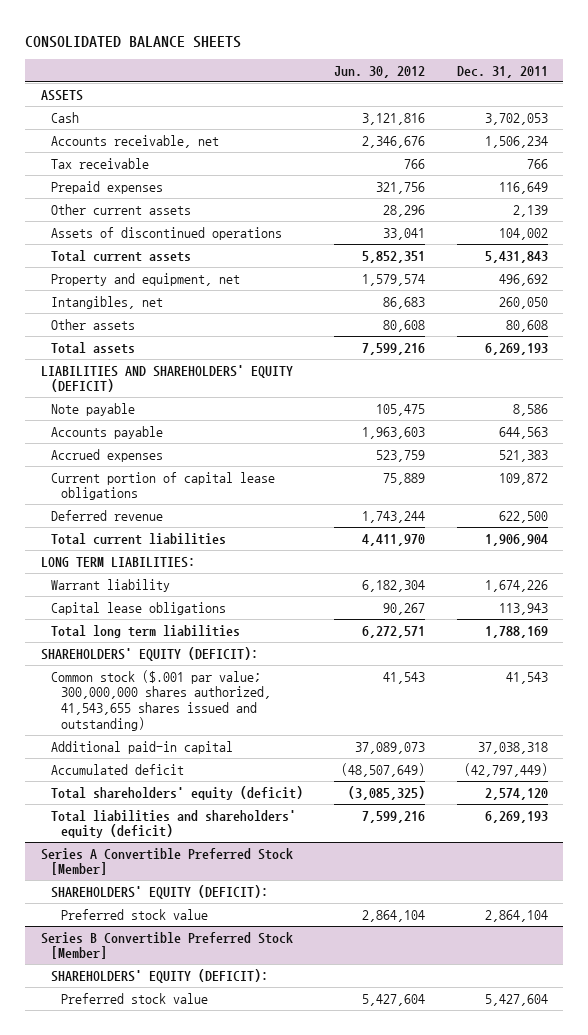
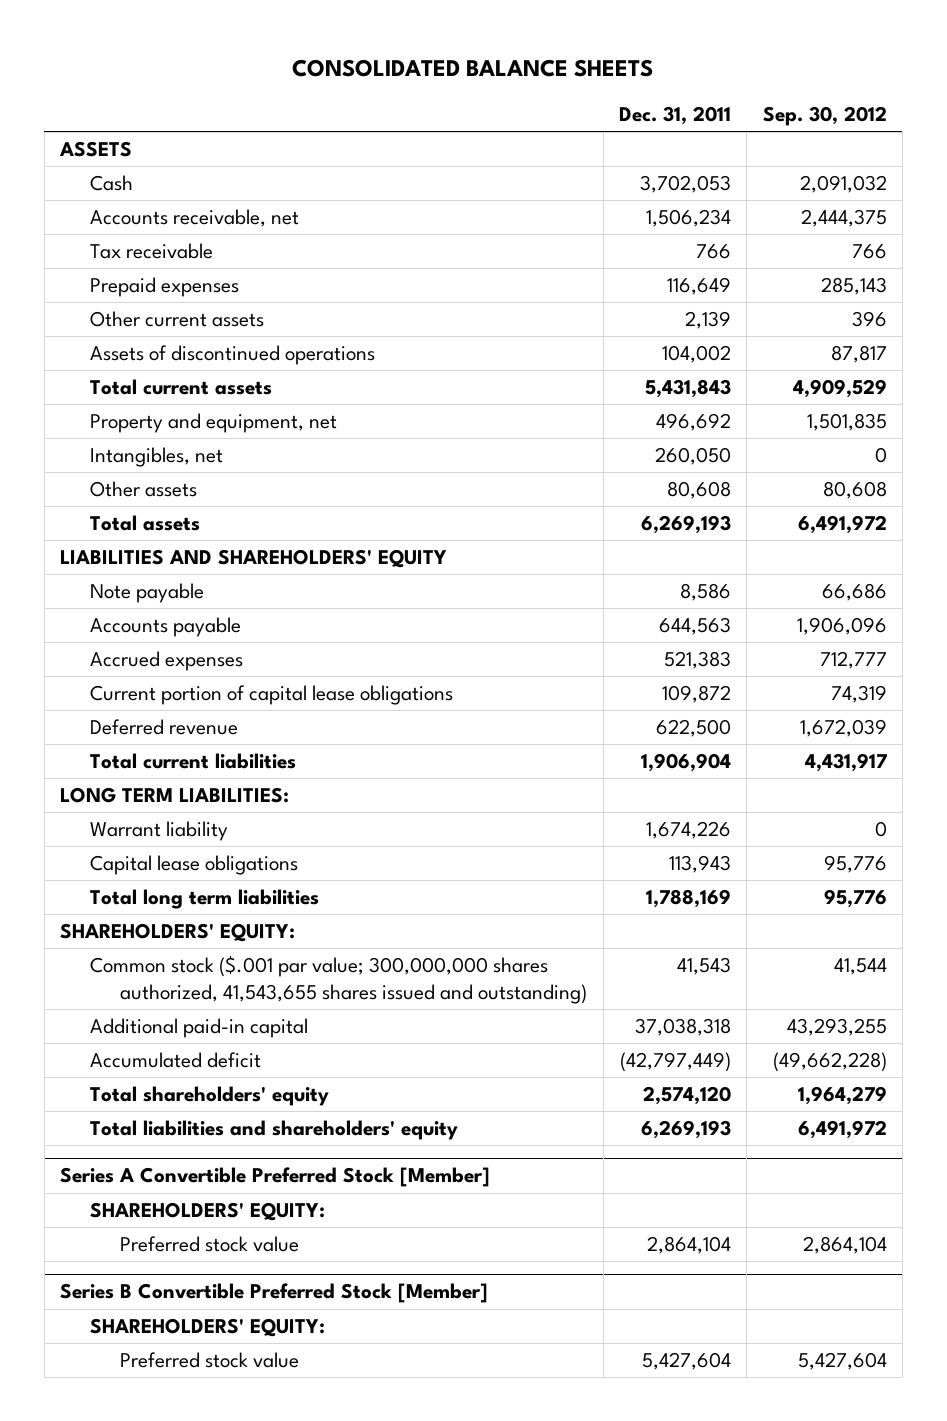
- | Jun. 30, 2012 | Dec. 31, 2011
+ | Dec. 31, 2011 | Sep. 30, 2012
- LIABILITIES AND SHAREHOLDERS' EQUITY (DEFICIT)
+ LIABILITIES AND SHAREHOLDERS' EQUITY
- SHAREHOLDERS' EQUITY (DEFICIT):
+ SHAREHOLDERS' EQUITY:
- Total shareholders' equity (deficit) | (3,085,325) | 2,574,120
- Total liabilities and shareholders' equity (deficit) | 7,599,216 | 6,269,193
+ Total shareholders' equity | 2,574,120 | 1,964,279
+ Total liabilities and shareholders' equity | 6,269,193 | 6,491,972
@ Series A Convertible Preferred Stock [Member]
- SHAREHOLDERS' EQUITY (DEFICIT):
+ SHAREHOLDERS' EQUITY:
@ Series B Convertible Preferred Stock [Member]
- SHAREHOLDERS' EQUITY (DEFICIT):
+ SHAREHOLDERS' EQUITY:

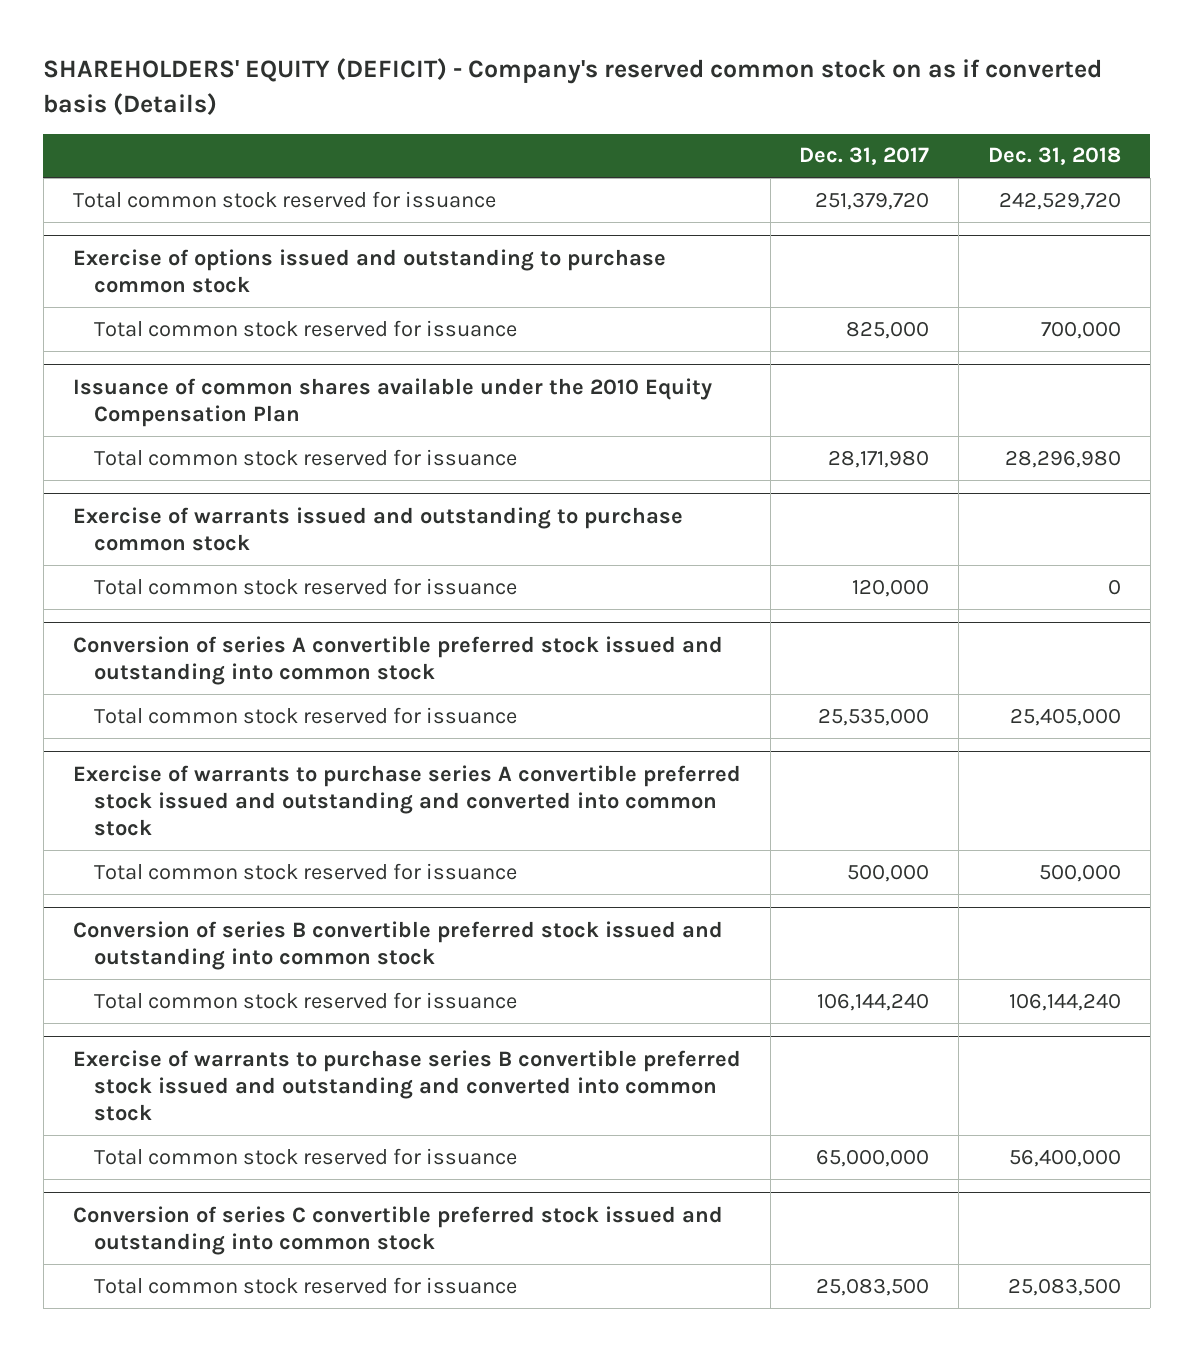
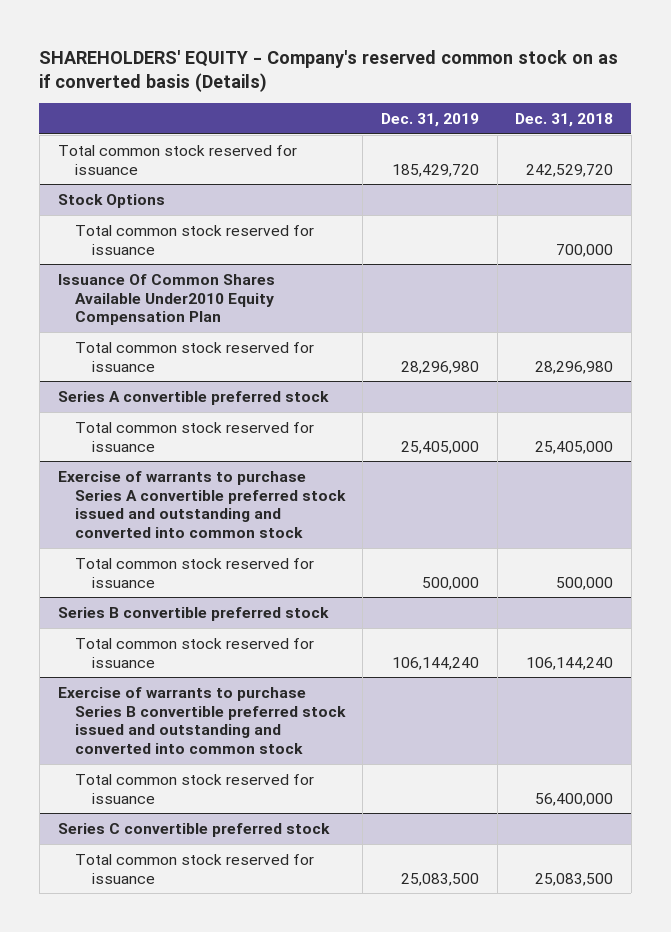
- SHAREHOLDERS' EQUITY (DEFICIT) - Company's reserved common stock on as if converted basis (Details)
+ SHAREHOLDERS' EQUITY - Company's reserved common stock on as if converted basis (Details)
- | Dec. 31, 2017 | Dec. 31, 2018
+ | Dec. 31, 2019 | Dec. 31, 2018
- Exercise of options issued and outstanding to purchase common stock
+ Stock Options
- Issuance of common shares available under the 2010 Equity Compensation Plan
+ Issuance Of Common Shares Available Under2010 Equity Compensation Plan
- Exercise of warrants issued and outstanding to purchase common stock
- Total common stock reserved for issuance | 120,000 | 0
- Conversion of series A convertible preferred stock issued and outstanding into common stock
+ Series A convertible preferred stock
- Exercise of warrants to purchase series A convertible preferred stock issued and outstanding and converted into common stock
+ Exercise of warrants to purchase Series A convertible preferred stock issued and outstanding and converted into common stock
- Conversion of series B convertible preferred stock issued and outstanding into common stock
+ Series B convertible preferred stock
- Exercise of warrants to purchase series B convertible preferred stock issued and outstanding and converted into common stock
+ Exercise of warrants to purchase Series B convertible preferred stock issued and outstanding and converted into common stock
- Conversion of series C convertible preferred stock issued and outstanding into common stock
+ Series C convertible preferred stock

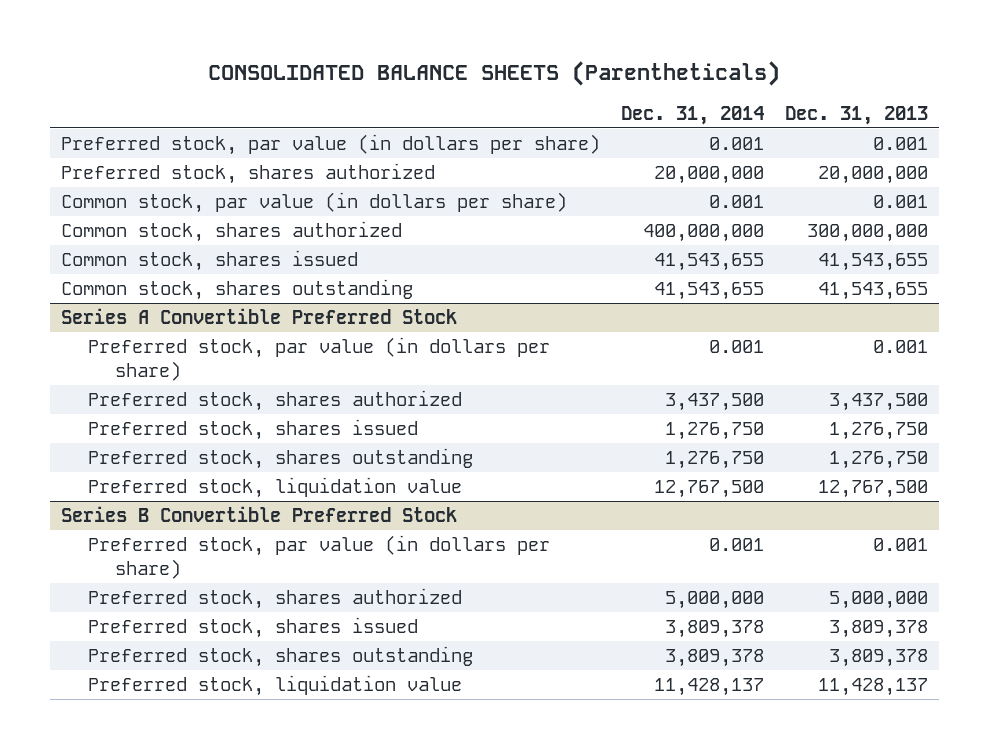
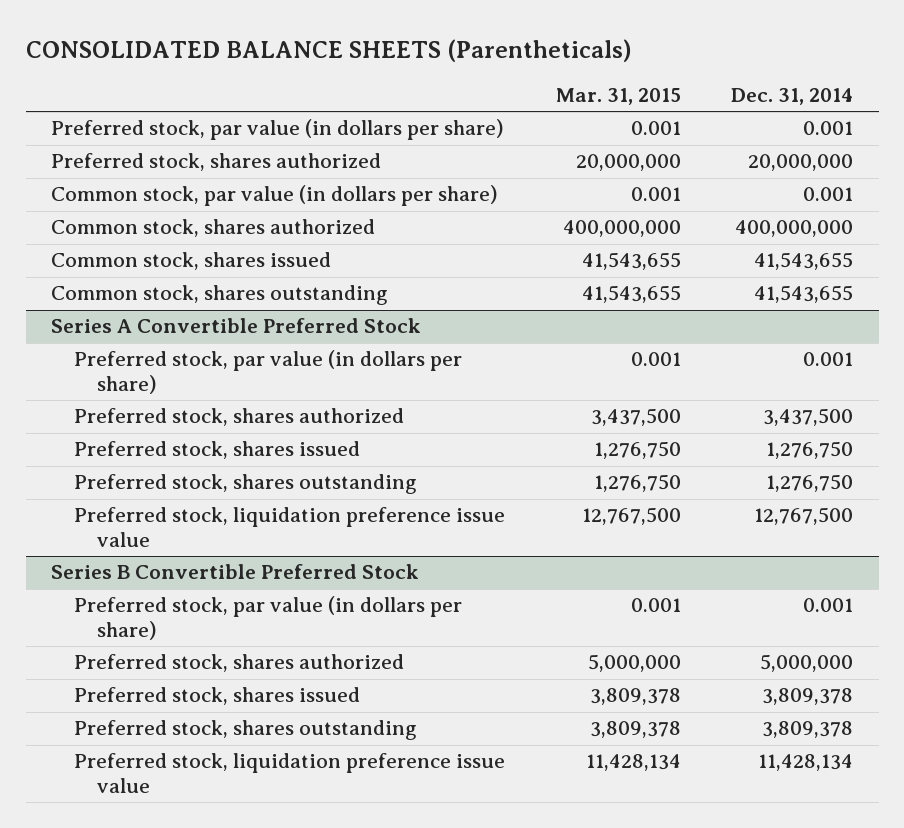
- | Dec. 31, 2014 | Dec. 31, 2013
+ | Mar. 31, 2015 | Dec. 31, 2014
@ Series A Convertible Preferred Stock
- Preferred stock, liquidation value | 12,767,500 | 12,767,500
+ Preferred stock, liquidation preference issue value | 12,767,500 | 12,767,500
@ Series B Convertible Preferred Stock
- Preferred stock, liquidation value | 11,428,137 | 11,428,137
+ Preferred stock, liquidation preference issue value | 11,428,134 | 11,428,134

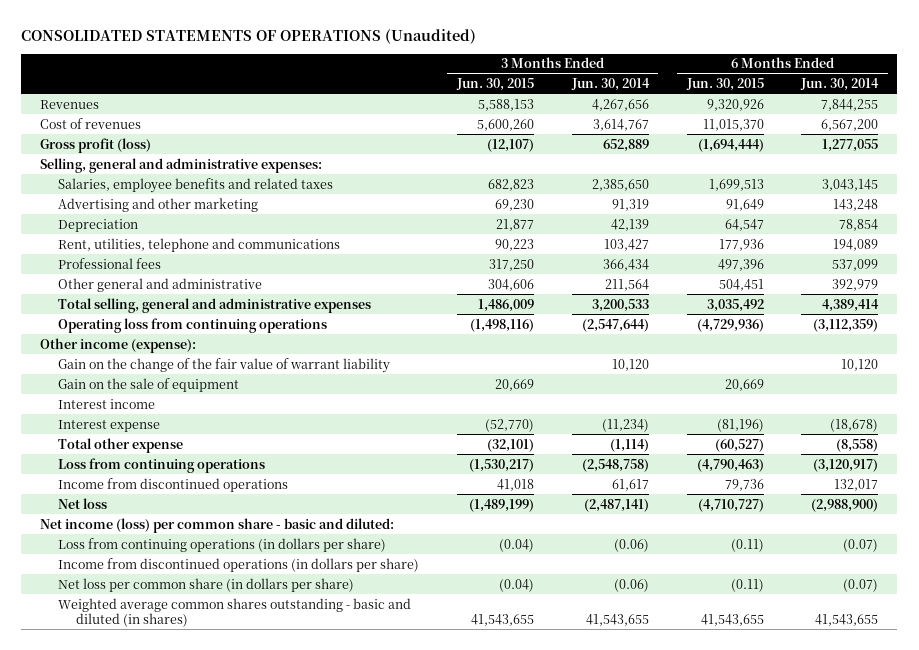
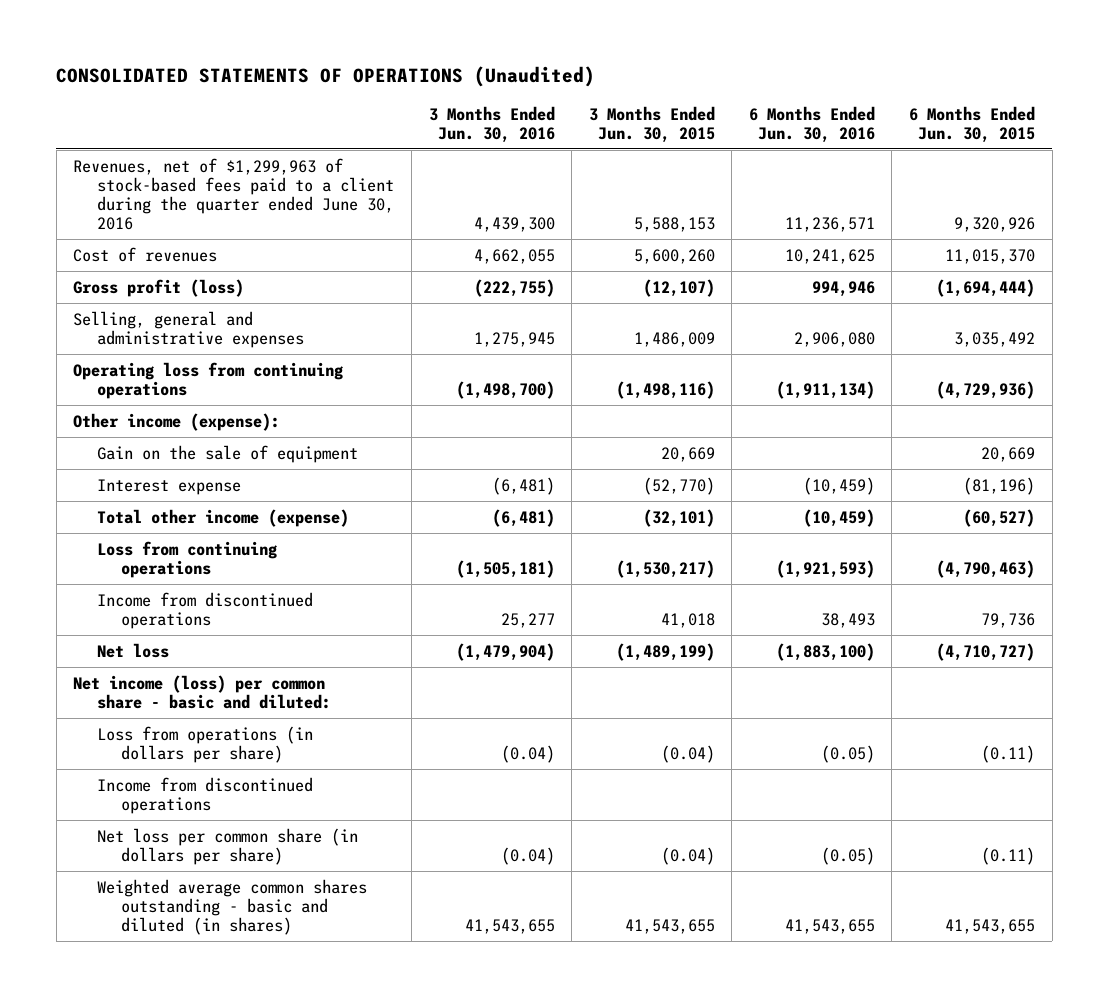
- | 3 Months Ended Jun. 30, 2015 | 3 Months Ended Jun. 30, 2014 | 6 Months Ended Jun. 30, 2015 | 6 Months Ended Jun. 30, 2014
+ | 3 Months Ended Jun. 30, 2016 | 3 Months Ended Jun. 30, 2015 | 6 Months Ended Jun. 30, 2016 | 6 Months Ended Jun. 30, 2015
- Revenues | 5,588,153 | 4,267,656 | 9,320,926 | 7,844,255
+ Revenues, net of $1,299,963 of stock-based fees paid to a client during the quarter ended June 30, 2016 | 4,439,300 | 5,588,153 | 11,236,571 | 9,320,926
- Selling, general and administrative expenses:
- Salaries, employee benefits and related taxes | 682,823 | 2,385,650 | 1,699,513 | 3,043,145
- Advertising and other marketing | 69,230 | 91,319 | 91,649 | 143,248
- Depreciation | 21,877 | 42,139 | 64,547 | 78,854
- Rent, utilities, telephone and communications | 90,223 | 103,427 | 177,936 | 194,089
- Professional fees | 317,250 | 366,434 | 497,396 | 537,099
- Other general and administrative | 304,606 | 211,564 | 504,451 | 392,979
- Total selling, general and administrative expenses | 1,486,009 | 3,200,533 | 3,035,492 | 4,389,414
+ Selling, general and administrative expenses | 1,275,945 | 1,486,009 | 2,906,080 | 3,035,492
- Gain on the change of the fair value of warrant liability | | 10,120 | | 10,120
- Interest income
- Total other expense | (32,101) | (1,114) | (60,527) | (8,558)
+ Total other income (expense) | (6,481) | (32,101) | (10,459) | (60,527)
- Loss from continuing operations (in dollars per share) | (0.04) | (0.06) | (0.11) | (0.07)
- Income from discontinued operations (in dollars per share)
+ Loss from operations (in dollars per share) | (0.04) | (0.04) | (0.05) | (0.11)
+ Income from discontinued operations

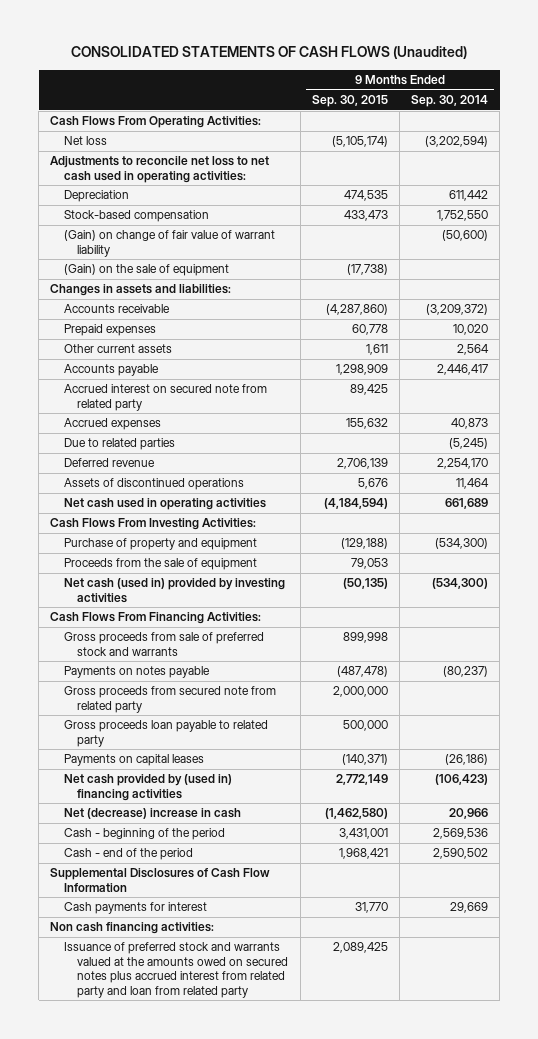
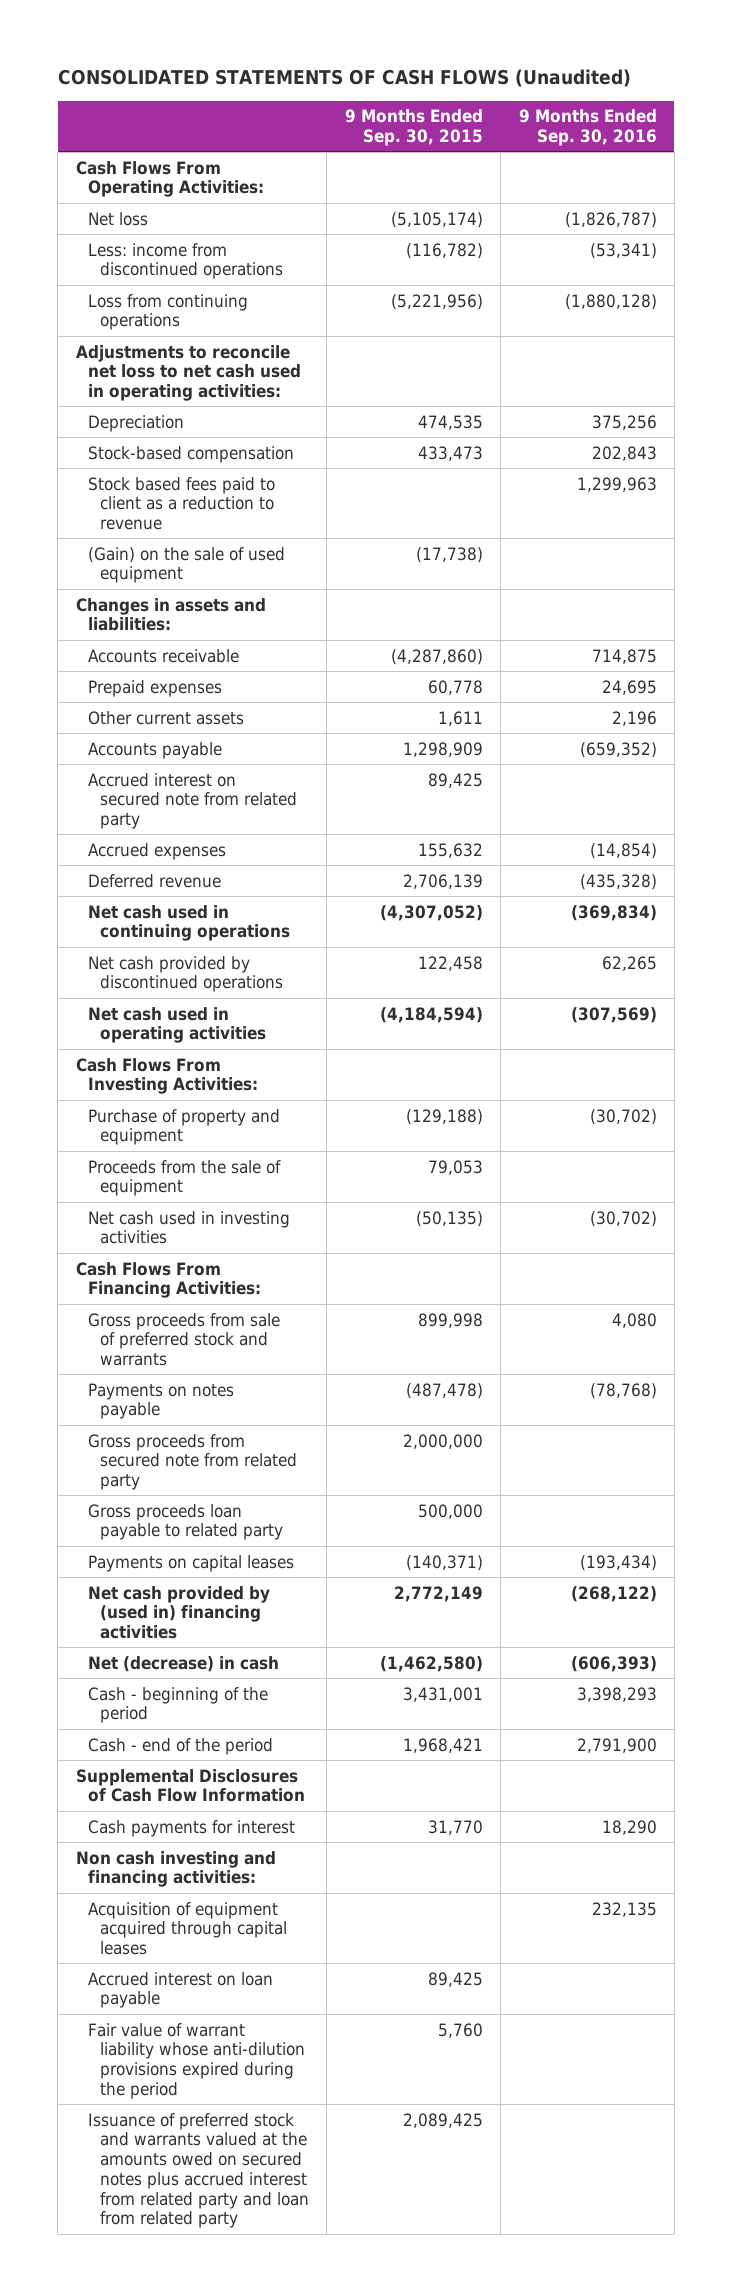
- | 9 Months Ended Sep. 30, 2015 | 9 Months Ended Sep. 30, 2014
+ | 9 Months Ended Sep. 30, 2015 | 9 Months Ended Sep. 30, 2016
+ Less: income from discontinued operations | (116,782) | (53,341)
+ Loss from continuing operations | (5,221,956) | (1,880,128)
- (Gain) on change of fair value of warrant liability | | (50,600)
- (Gain) on the sale of equipment | (17,738) |
+ Stock based fees paid to client as a reduction to revenue | | 1,299,963
+ (Gain) on the sale of used equipment | (17,738) |
- Due to related parties | | (5,245)
- Assets of discontinued operations | 5,676 | 11,464
+ Net cash used in continuing operations | (4,307,052) | (369,834)
+ Net cash provided by discontinued operations | 122,458 | 62,265
- Net cash (used in) provided by investing activities | (50,135) | (534,300)
+ Net cash used in investing activities | (50,135) | (30,702)
- Net (decrease) increase in cash | (1,462,580) | 20,966
+ Net (decrease) in cash | (1,462,580) | (606,393)
- Non cash financing activities:
+ Non cash investing and financing activities:
+ Acquisition of equipment acquired through capital leases | | 232,135
+ Accrued interest on loan payable | 89,425 |
+ Fair value of warrant liability whose anti-dilution provisions expired during the period | 5,760 |

